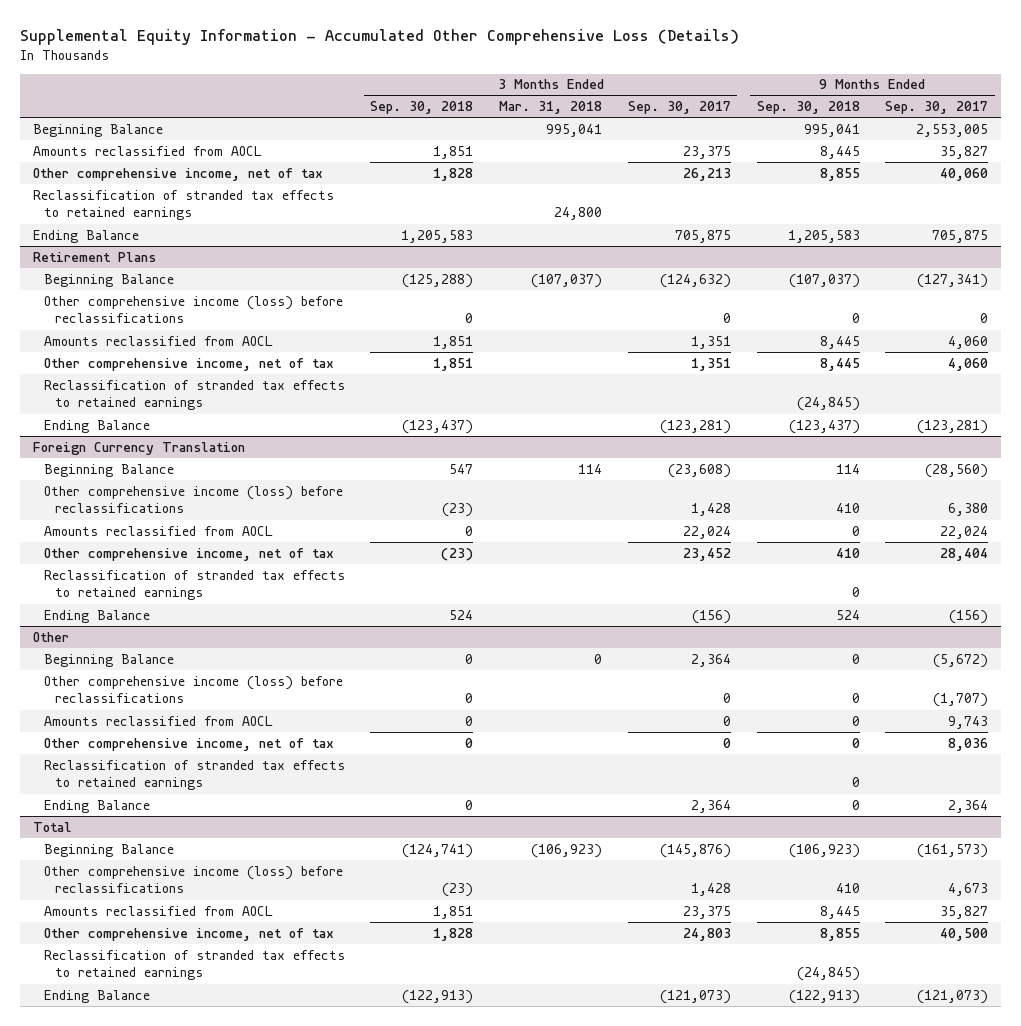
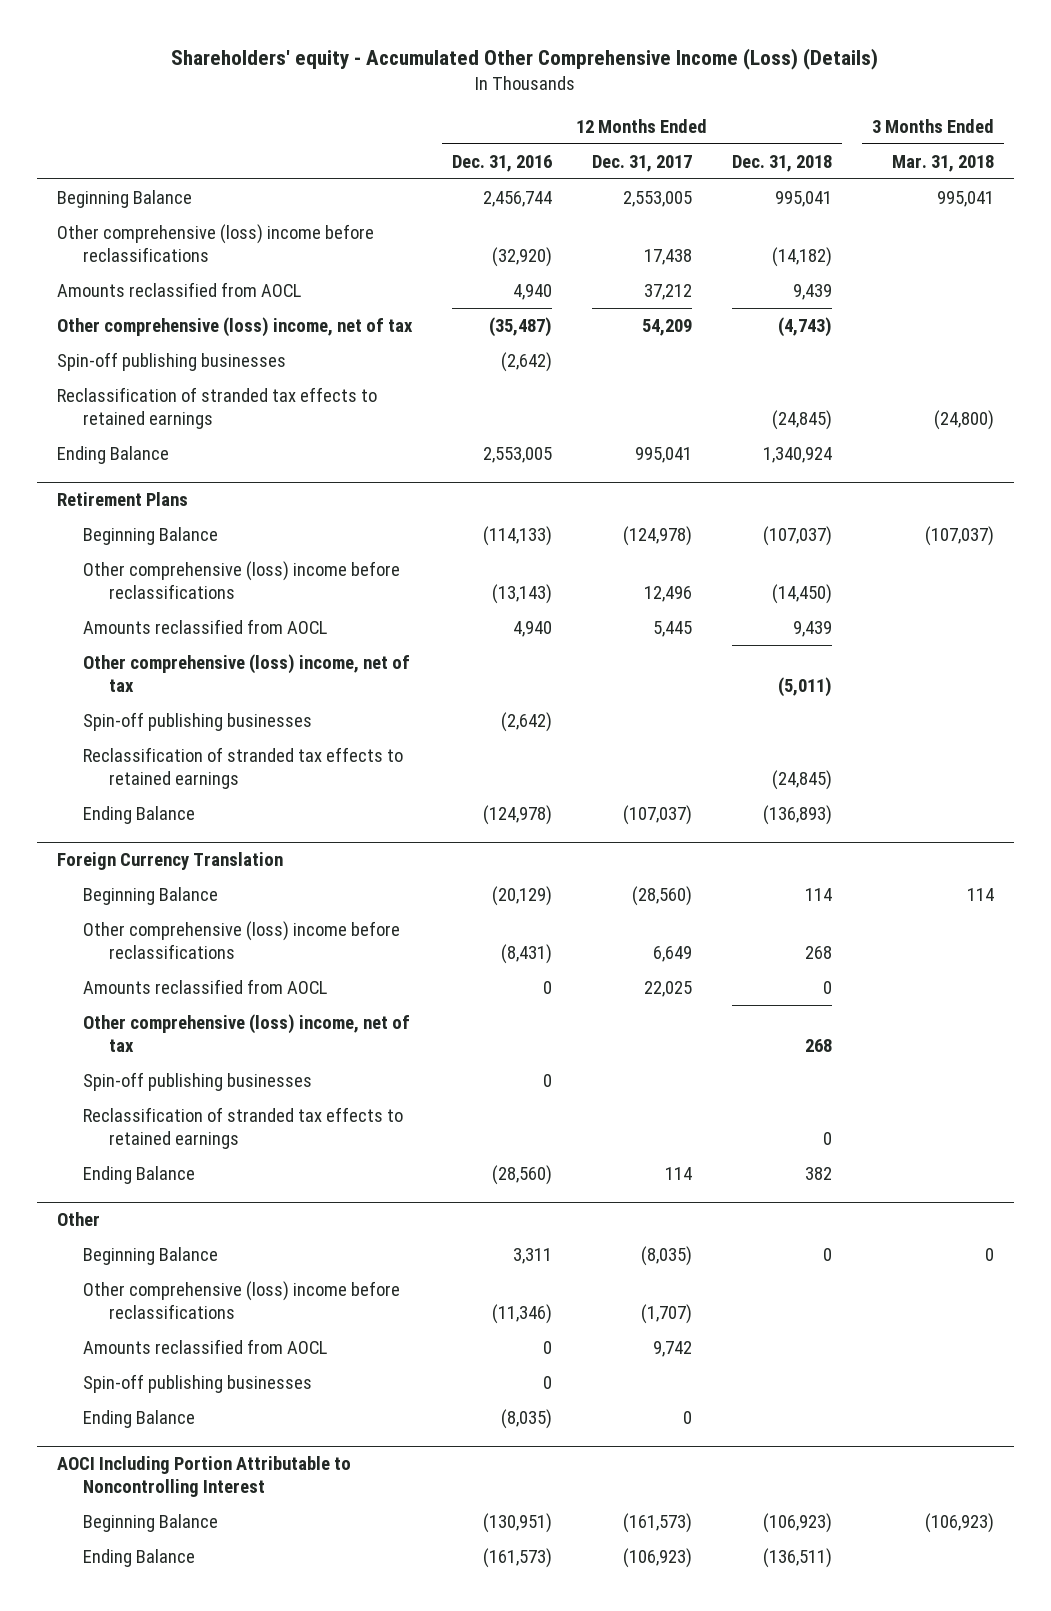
- Supplemental Equity Information - Accumulated Other Comprehensive Loss (Details)
+ Shareholders' equity - Accumulated Other Comprehensive Income (Loss) (Details)
- | 3 Months Ended Sep. 30, 2018 | 3 Months Ended Mar. 31, 2018 | 3 Months Ended Sep. 30, 2017 | 9 Months Ended Sep. 30, 2018 | 9 Months Ended Sep. 30, 2017
+ | 12 Months Ended Dec. 31, 2016 | 12 Months Ended Dec. 31, 2017 | 12 Months Ended Dec. 31, 2018 | 3 Months Ended Mar. 31, 2018
+ Other comprehensive (loss) income before reclassifications | (32,920) | 17,438 | (14,182) |
- Other comprehensive income, net of tax | 1,828 | | 26,213 | 8,855 | 40,060
- Reclassification of stranded tax effects to retained earnings | | 24,800 | | |
+ Other comprehensive (loss) income, net of tax | (35,487) | 54,209 | (4,743) |
+ Spin-off publishing businesses | (2,642) | | |
+ Reclassification of stranded tax effects to retained earnings | | | (24,845) | (24,800)
@ Retirement Plans
- Other comprehensive income (loss) before reclassifications | 0 | | 0 | 0 | 0
+ Other comprehensive (loss) income before reclassifications | (13,143) | 12,496 | (14,450) |
- Other comprehensive income, net of tax | 1,851 | | 1,351 | 8,445 | 4,060
+ Other comprehensive (loss) income, net of tax | | | (5,011) |
+ Spin-off publishing businesses | (2,642) | | |
@ Foreign Currency Translation
- Other comprehensive income (loss) before reclassifications | (23) | | 1,428 | 410 | 6,380
+ Other comprehensive (loss) income before reclassifications | (8,431) | 6,649 | 268 |
- Other comprehensive income, net of tax | (23) | | 23,452 | 410 | 28,404
+ Other comprehensive (loss) income, net of tax | | | 268 |
+ Spin-off publishing businesses | 0 | | |
@ Other
- Other comprehensive income (loss) before reclassifications | 0 | | 0 | 0 | (1,707)
+ Other comprehensive (loss) income before reclassifications | (11,346) | (1,707) | |
- Other comprehensive income, net of tax | 0 | | 0 | 0 | 8,036
- Reclassification of stranded tax effects to retained earnings | | | | 0 |
+ Spin-off publishing businesses | 0 | | |
- Total
+ AOCI Including Portion Attributable to Noncontrolling Interest
- Other comprehensive income (loss) before reclassifications | (23) | | 1,428 | 410 | 4,673
- Amounts reclassified from AOCL | 1,851 | | 23,375 | 8,445 | 35,827
- Other comprehensive income, net of tax | 1,828 | | 24,803 | 8,855 | 40,500
- Reclassification of stranded tax effects to retained earnings | | | | (24,845) |

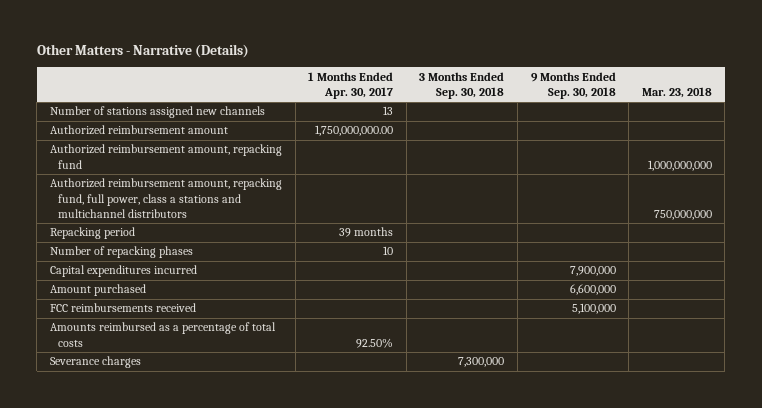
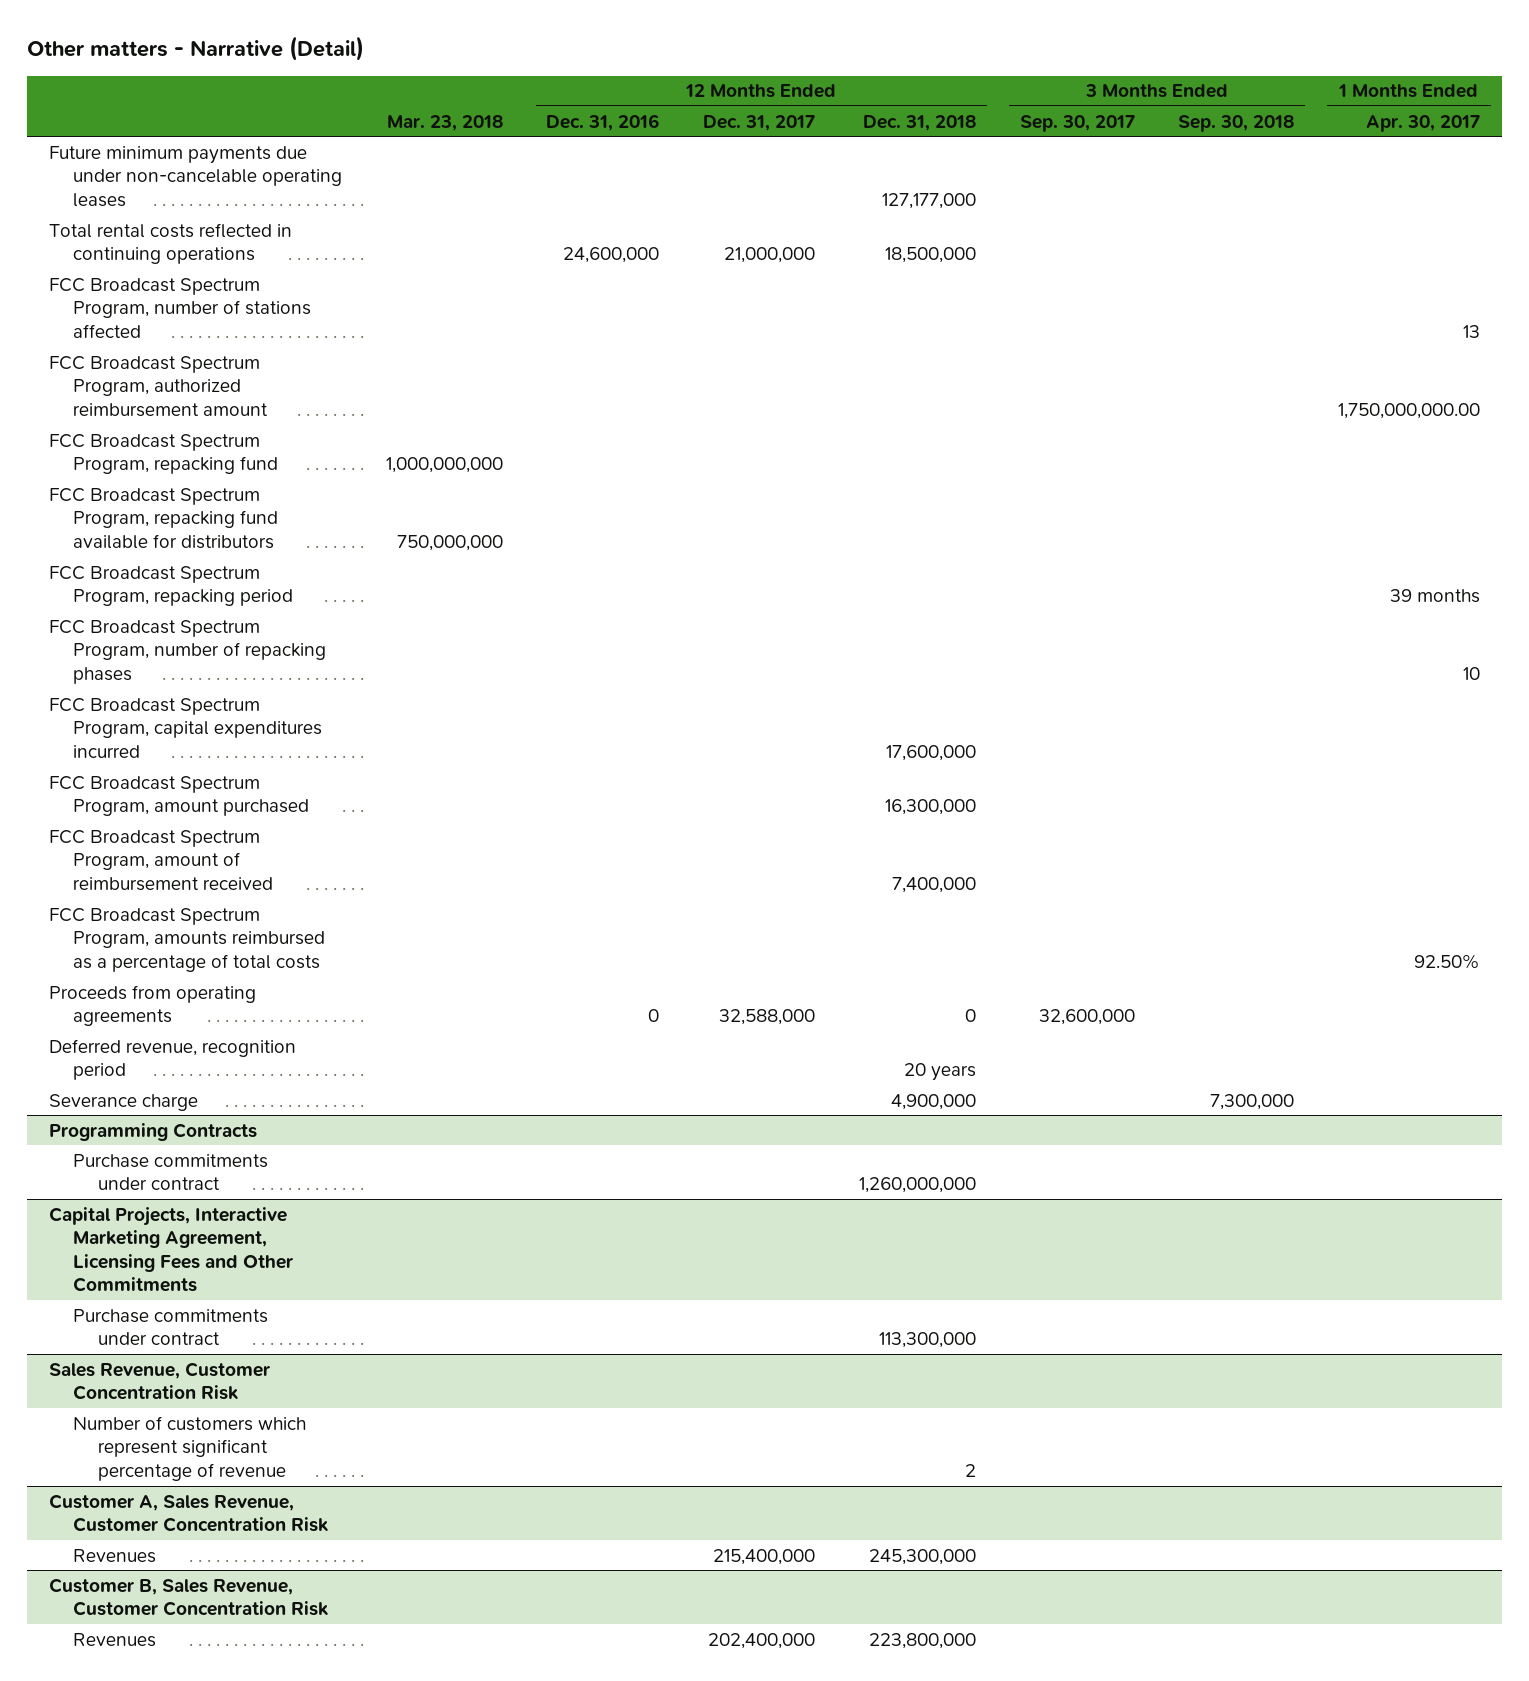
- Other Matters - Narrative (Details)
+ Other matters - Narrative (Detail)
- | 1 Months Ended Apr. 30, 2017 | 3 Months Ended Sep. 30, 2018 | 9 Months Ended Sep. 30, 2018 | Mar. 23, 2018
+ | Mar. 23, 2018 | 12 Months Ended Dec. 31, 2016 | 12 Months Ended Dec. 31, 2017 | 12 Months Ended Dec. 31, 2018 | 3 Months Ended Sep. 30, 2017 | 3 Months Ended Sep. 30, 2018 | 1 Months Ended Apr. 30, 2017
- Number of stations assigned new channels | 13 | | |
- Authorized reimbursement amount | 1,750,000,000.00 | | |
- Authorized reimbursement amount, repacking fund | | | | 1,000,000,000
- Authorized reimbursement amount, repacking fund, full power, class a stations and multichannel distributors | | | | 750,000,000
- Repacking period | 39 months | | |
- Number of repacking phases | 10 | | |
- Capital expenditures incurred | | | 7,900,000 |
- Amount purchased | | | 6,600,000 |
- FCC reimbursements received | | | 5,100,000 |
- Amounts reimbursed as a percentage of total costs | 92.50% | | |
- Severance charges | | 7,300,000 | |
+ Future minimum payments due under non-cancelable operating leases | | | | 127,177,000 | | |
+ Total rental costs reflected in continuing operations | | 24,600,000 | 21,000,000 | 18,500,000 | | |
+ FCC Broadcast Spectrum Program, number of stations affected | | | | | | | 13
+ FCC Broadcast Spectrum Program, authorized reimbursement amount | | | | | | | 1,750,000,000.00
+ FCC Broadcast Spectrum Program, repacking fund | 1,000,000,000 | | | | | |
+ FCC Broadcast Spectrum Program, repacking fund available for distributors | 750,000,000 | | | | | |
+ FCC Broadcast Spectrum Program, repacking period | | | | | | | 39 months
+ FCC Broadcast Spectrum Program, number of repacking phases | | | | | | | 10
+ FCC Broadcast Spectrum Program, capital expenditures incurred | | | | 17,600,000 | | |
+ FCC Broadcast Spectrum Program, amount purchased | | | | 16,300,000 | | |
+ FCC Broadcast Spectrum Program, amount of reimbursement received | | | | 7,400,000 | | |
+ FCC Broadcast Spectrum Program, amounts reimbursed as a percentage of total costs | | | | | | | 92.50%
+ Proceeds from operating agreements | | 0 | 32,588,000 | 0 | 32,600,000 | |
+ Deferred revenue, recognition period | | | | 20 years | | |
+ Severance charge | | | | 4,900,000 | | 7,300,000 |
+ Programming Contracts
+ Purchase commitments under contract | | | | 1,260,000,000 | | |
+ Capital Projects, Interactive Marketing Agreement, Licensing Fees and Other Commitments
+ Purchase commitments under contract | | | | 113,300,000 | | |
+ Sales Revenue, Customer Concentration Risk
+ Number of customers which represent significant percentage of revenue | | | | 2 | | |
+ Customer A, Sales Revenue, Customer Concentration Risk
+ Revenues | | | 215,400,000 | 245,300,000 | | |
+ Customer B, Sales Revenue, Customer Concentration Risk
+ Revenues | | | 202,400,000 | 223,800,000 | | |

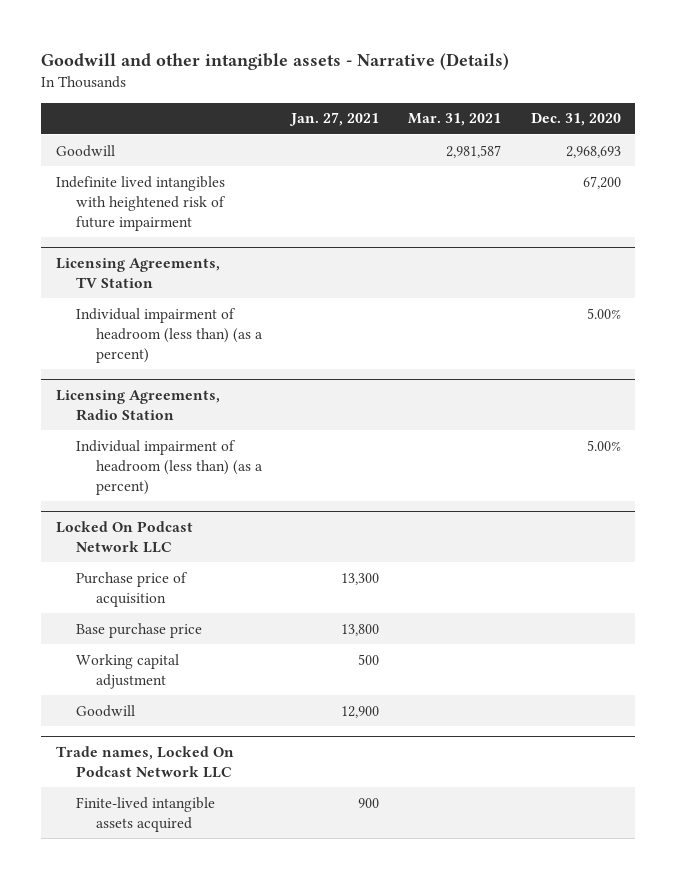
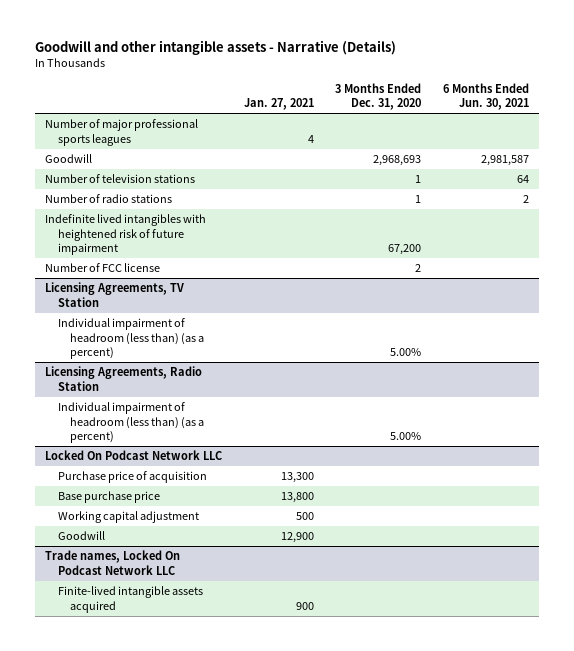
- | Jan. 27, 2021 | Mar. 31, 2021 | Dec. 31, 2020
+ | Jan. 27, 2021 | 3 Months Ended Dec. 31, 2020 | 6 Months Ended Jun. 30, 2021
+ Number of major professional sports leagues | 4 | |
+ Number of television stations | | 1 | 64
+ Number of radio stations | | 1 | 2
+ Number of FCC license | | 2 |

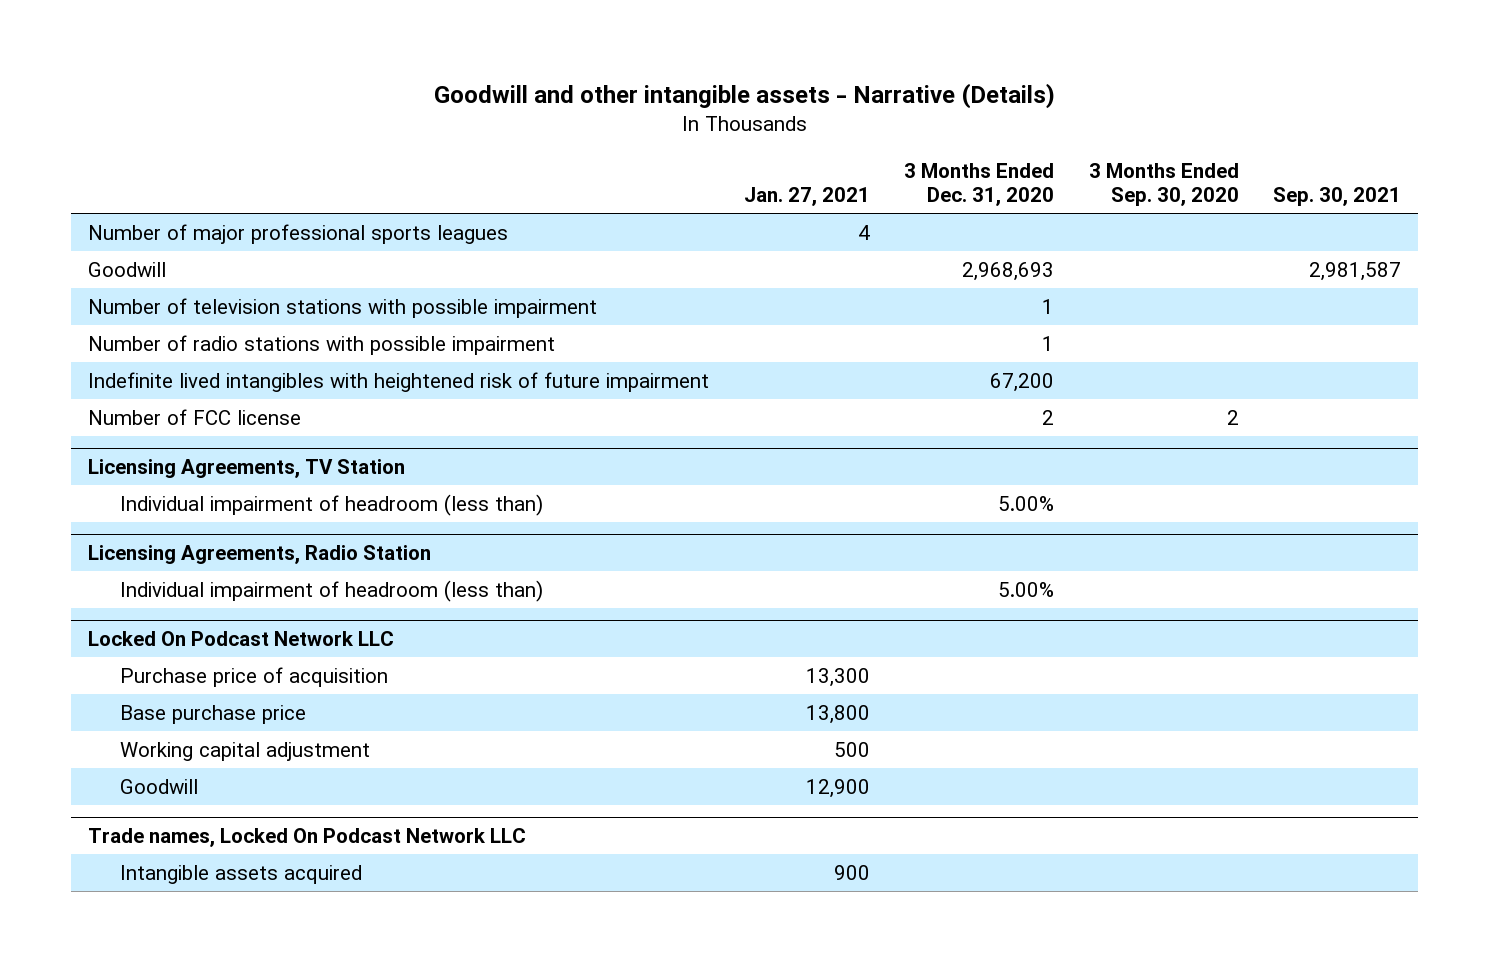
- | Jan. 27, 2021 | 3 Months Ended Dec. 31, 2020 | 6 Months Ended Jun. 30, 2021
+ | Jan. 27, 2021 | 3 Months Ended Dec. 31, 2020 | 3 Months Ended Sep. 30, 2020 | Sep. 30, 2021
- Number of television stations | | 1 | 64
- Number of radio stations | | 1 | 2
+ Number of television stations with possible impairment | | 1 | |
+ Number of radio stations with possible impairment | | 1 | |
@ Licensing Agreements, TV Station
- Individual impairment of headroom (less than) (as a percent) | | 5.00% |
+ Individual impairment of headroom (less than) | | 5.00% | |
@ Licensing Agreements, Radio Station
- Individual impairment of headroom (less than) (as a percent) | | 5.00% |
+ Individual impairment of headroom (less than) | | 5.00% | |
@ Trade names, Locked On Podcast Network LLC
- Finite-lived intangible assets acquired | 900 | |
+ Intangible assets acquired | 900 | | |

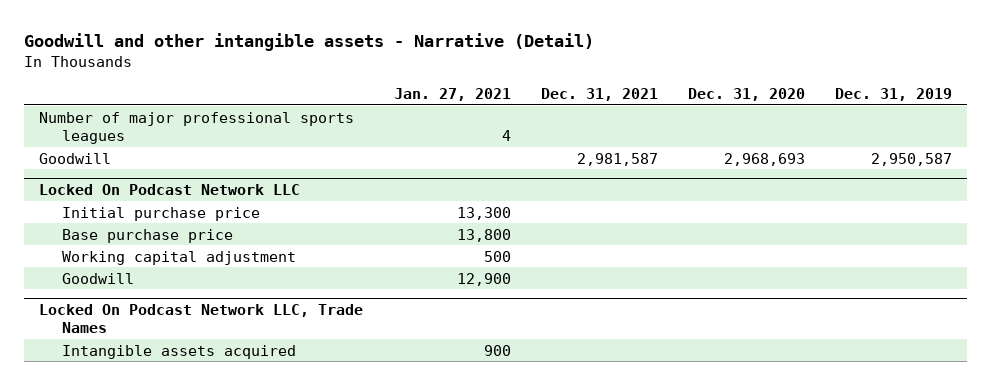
- Goodwill and other intangible assets - Narrative (Details)
+ Goodwill and other intangible assets - Narrative (Detail)
- | Jan. 27, 2021 | 3 Months Ended Dec. 31, 2020 | 3 Months Ended Sep. 30, 2020 | Sep. 30, 2021
+ | Jan. 27, 2021 | Dec. 31, 2021 | Dec. 31, 2020 | Dec. 31, 2019
- Number of television stations with possible impairment | | 1 | |
- Number of radio stations with possible impairment | | 1 | |
- Indefinite lived intangibles with heightened risk of future impairment | | 67,200 | |
- Number of FCC license | | 2 | 2 |
- Licensing Agreements, TV Station
- Individual impairment of headroom (less than) | | 5.00% | |
- Licensing Agreements, Radio Station
- Individual impairment of headroom (less than) | | 5.00% | |
@ Locked On Podcast Network LLC
- Purchase price of acquisition | 13,300 | | |
+ Initial purchase price | 13,300 | | |
- Trade names, Locked On Podcast Network LLC
+ Locked On Podcast Network LLC, Trade Names

